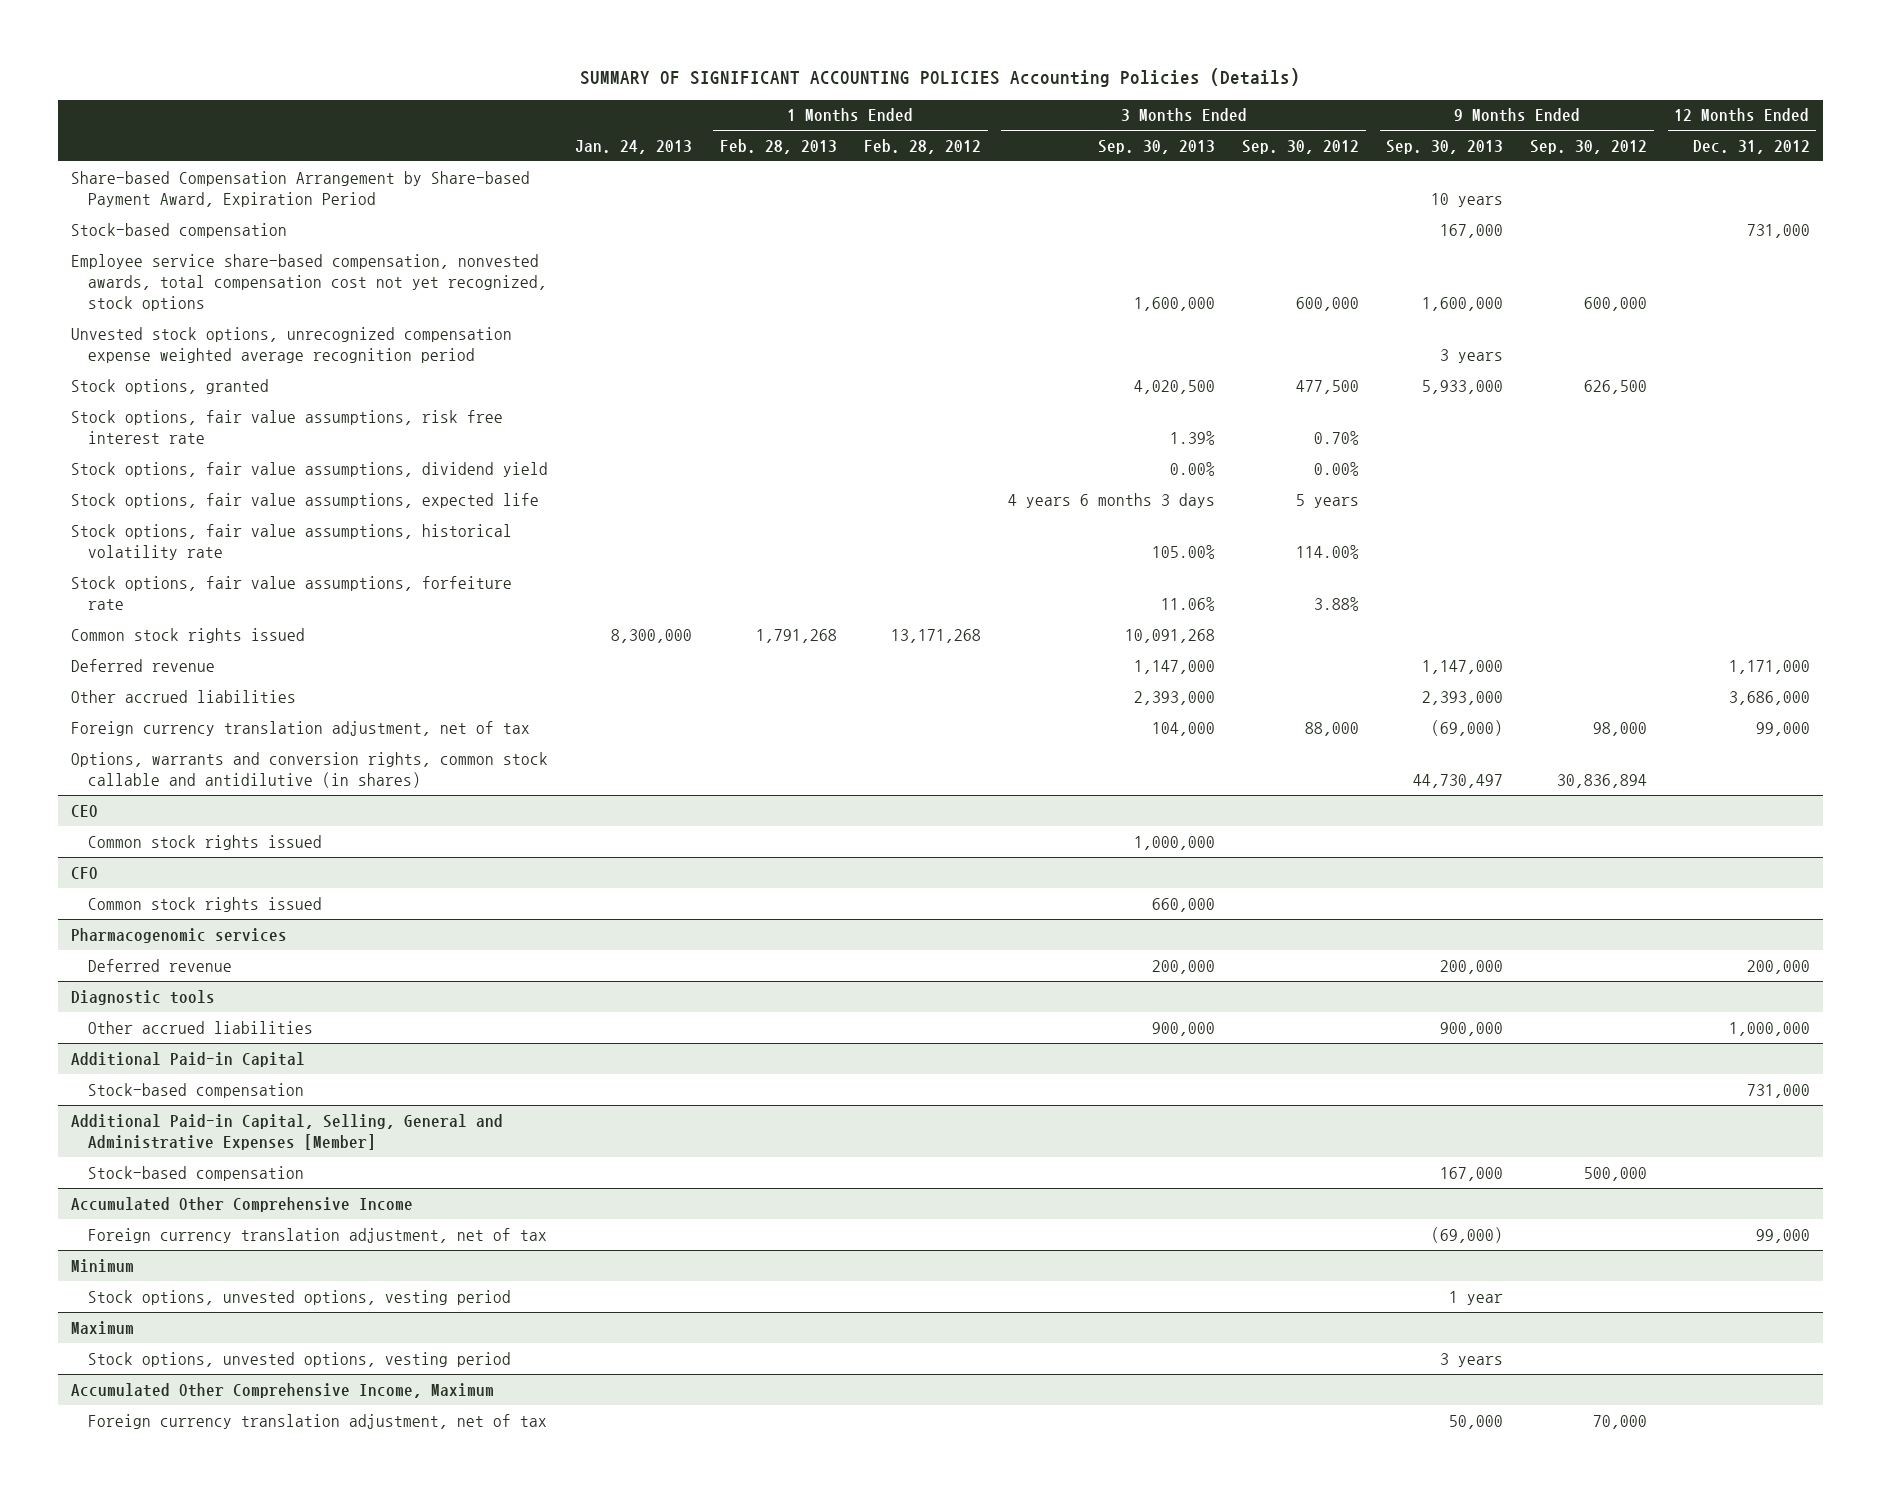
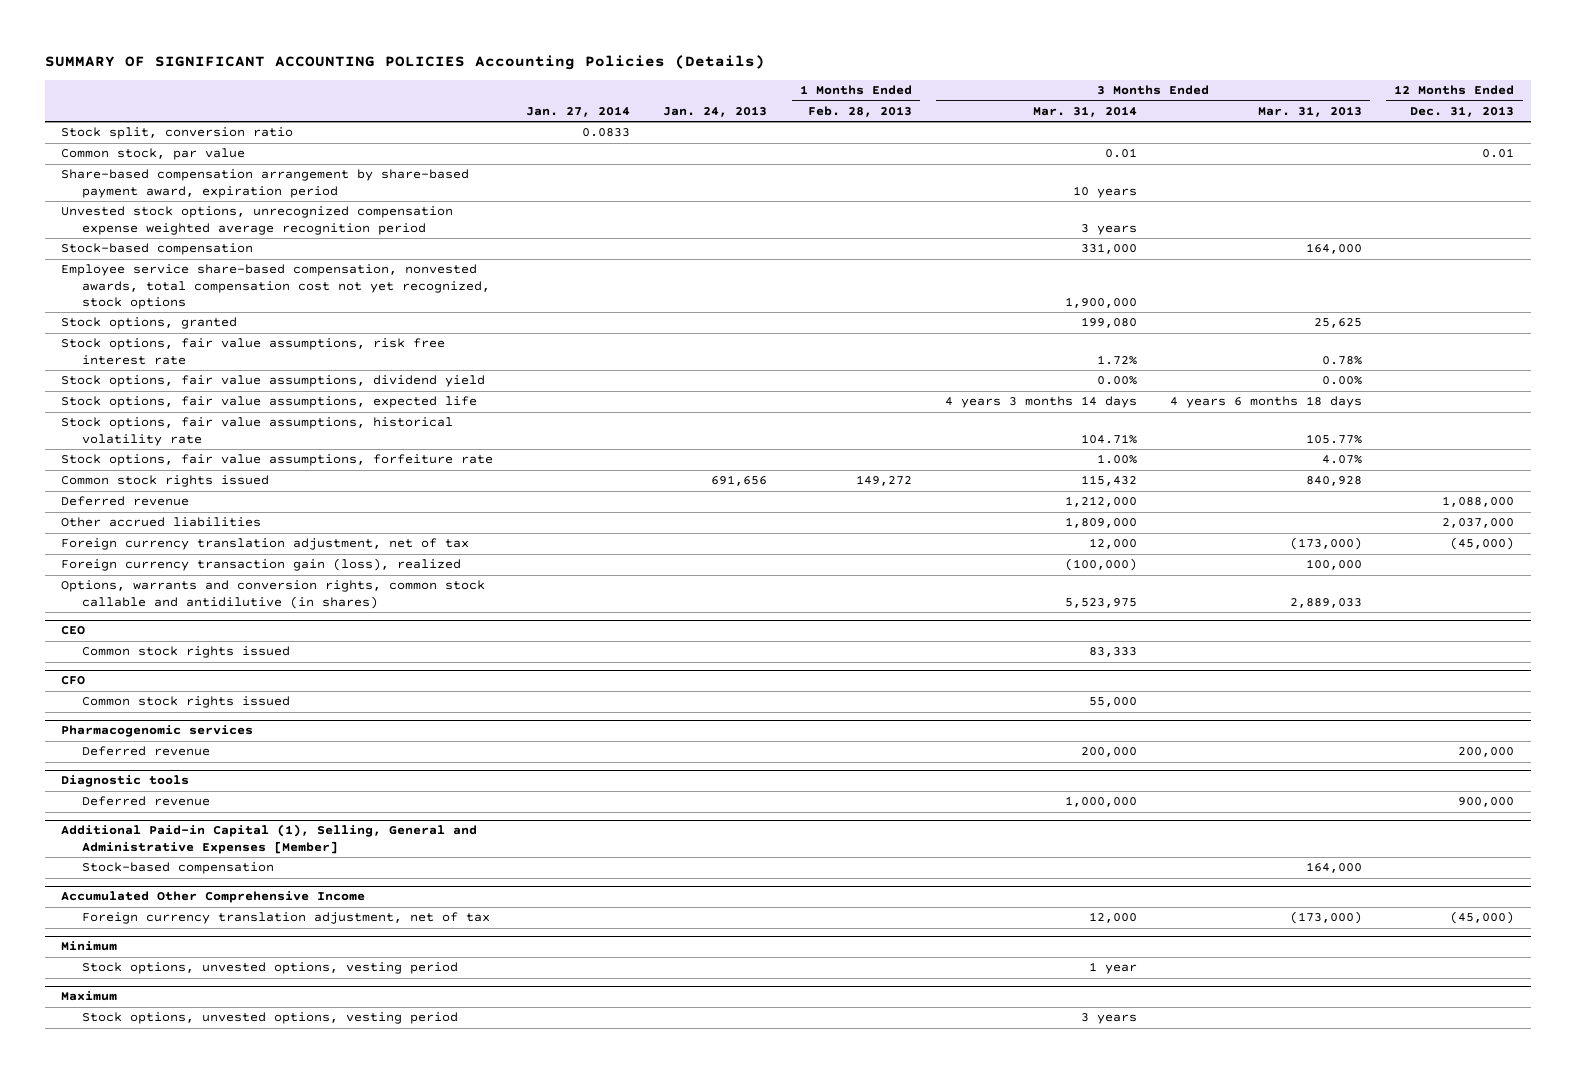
- | Jan. 24, 2013 | 1 Months Ended Feb. 28, 2013 | 1 Months Ended Feb. 28, 2012 | 3 Months Ended Sep. 30, 2013 | 3 Months Ended Sep. 30, 2012 | 9 Months Ended Sep. 30, 2013 | 9 Months Ended Sep. 30, 2012 | 12 Months Ended Dec. 31, 2012
+ | Jan. 27, 2014 | Jan. 24, 2013 | 1 Months Ended Feb. 28, 2013 | 3 Months Ended Mar. 31, 2014 | 3 Months Ended Mar. 31, 2013 | 12 Months Ended Dec. 31, 2013
- Share-based Compensation Arrangement by Share-based Payment Award, Expiration Period | | | | | | 10 years | |
+ Stock split, conversion ratio | 0.0833 | | | | |
+ Common stock, par value | | | | 0.01 | | 0.01
+ Share-based compensation arrangement by share-based payment award, expiration period | | | | 10 years | |
moved up: Unvested stock options, unrecognized compensation expense weighted average recognition period | | | | 3 years | |
- Common stock rights issued | 8,300,000 | 1,791,268 | 13,171,268 | 10,091,268 | | | |
+ Common stock rights issued | | 691,656 | 149,272 | 115,432 | 840,928 |
+ Foreign currency transaction gain (loss), realized | | | | (100,000) | 100,000 |
@ Diagnostic tools
- Other accrued liabilities | | | | 900,000 | | 900,000 | | 1,000,000
- Additional Paid-in Capital
- Stock-based compensation | | | | | | | | 731,000
- Additional Paid-in Capital, Selling, General and Administrative Expenses [Member]
@ Diagnostic tools
+ Deferred revenue | | | | 1,000,000 | | 900,000
+ Additional Paid-in Capital (1), Selling, General and Administrative Expenses [Member]
- Accumulated Other Comprehensive Income, Maximum
- Foreign currency translation adjustment, net of tax | | | | | | 50,000 | 70,000 |

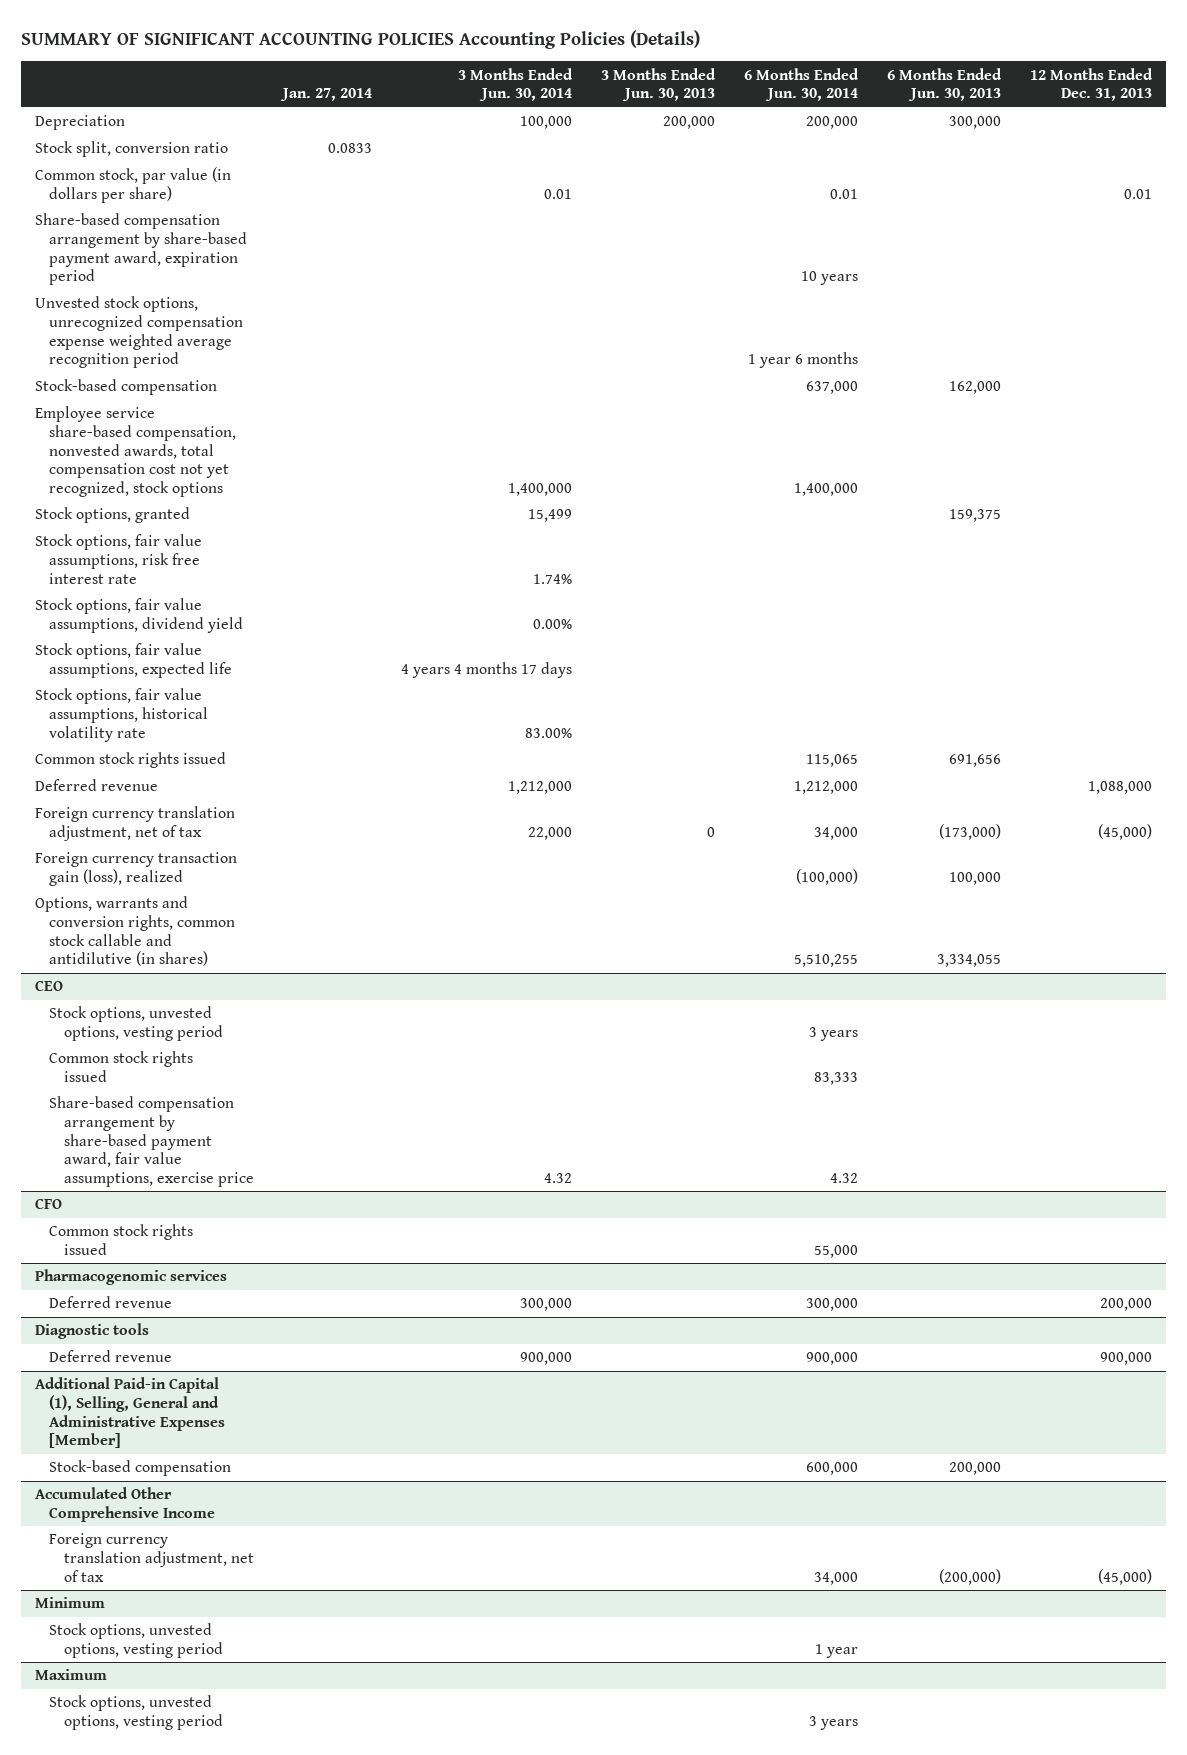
- | Jan. 27, 2014 | Jan. 24, 2013 | 1 Months Ended Feb. 28, 2013 | 3 Months Ended Mar. 31, 2014 | 3 Months Ended Mar. 31, 2013 | 12 Months Ended Dec. 31, 2013
+ | Jan. 27, 2014 | 3 Months Ended Jun. 30, 2014 | 3 Months Ended Jun. 30, 2013 | 6 Months Ended Jun. 30, 2014 | 6 Months Ended Jun. 30, 2013 | 12 Months Ended Dec. 31, 2013
+ Depreciation | | 100,000 | 200,000 | 200,000 | 300,000 |
- Common stock, par value | | | | 0.01 | | 0.01
+ Common stock, par value (in dollars per share) | | 0.01 | | 0.01 | | 0.01
- Stock options, fair value assumptions, forfeiture rate | | | | 1.00% | 4.07% |
- Other accrued liabilities | | | | 1,809,000 | | 2,037,000
@ CEO
+ Stock options, unvested options, vesting period | | | | 3 years | |
+ Share-based compensation arrangement by share-based payment award, fair value assumptions, exercise price | | 4.32 | | 4.32 | |

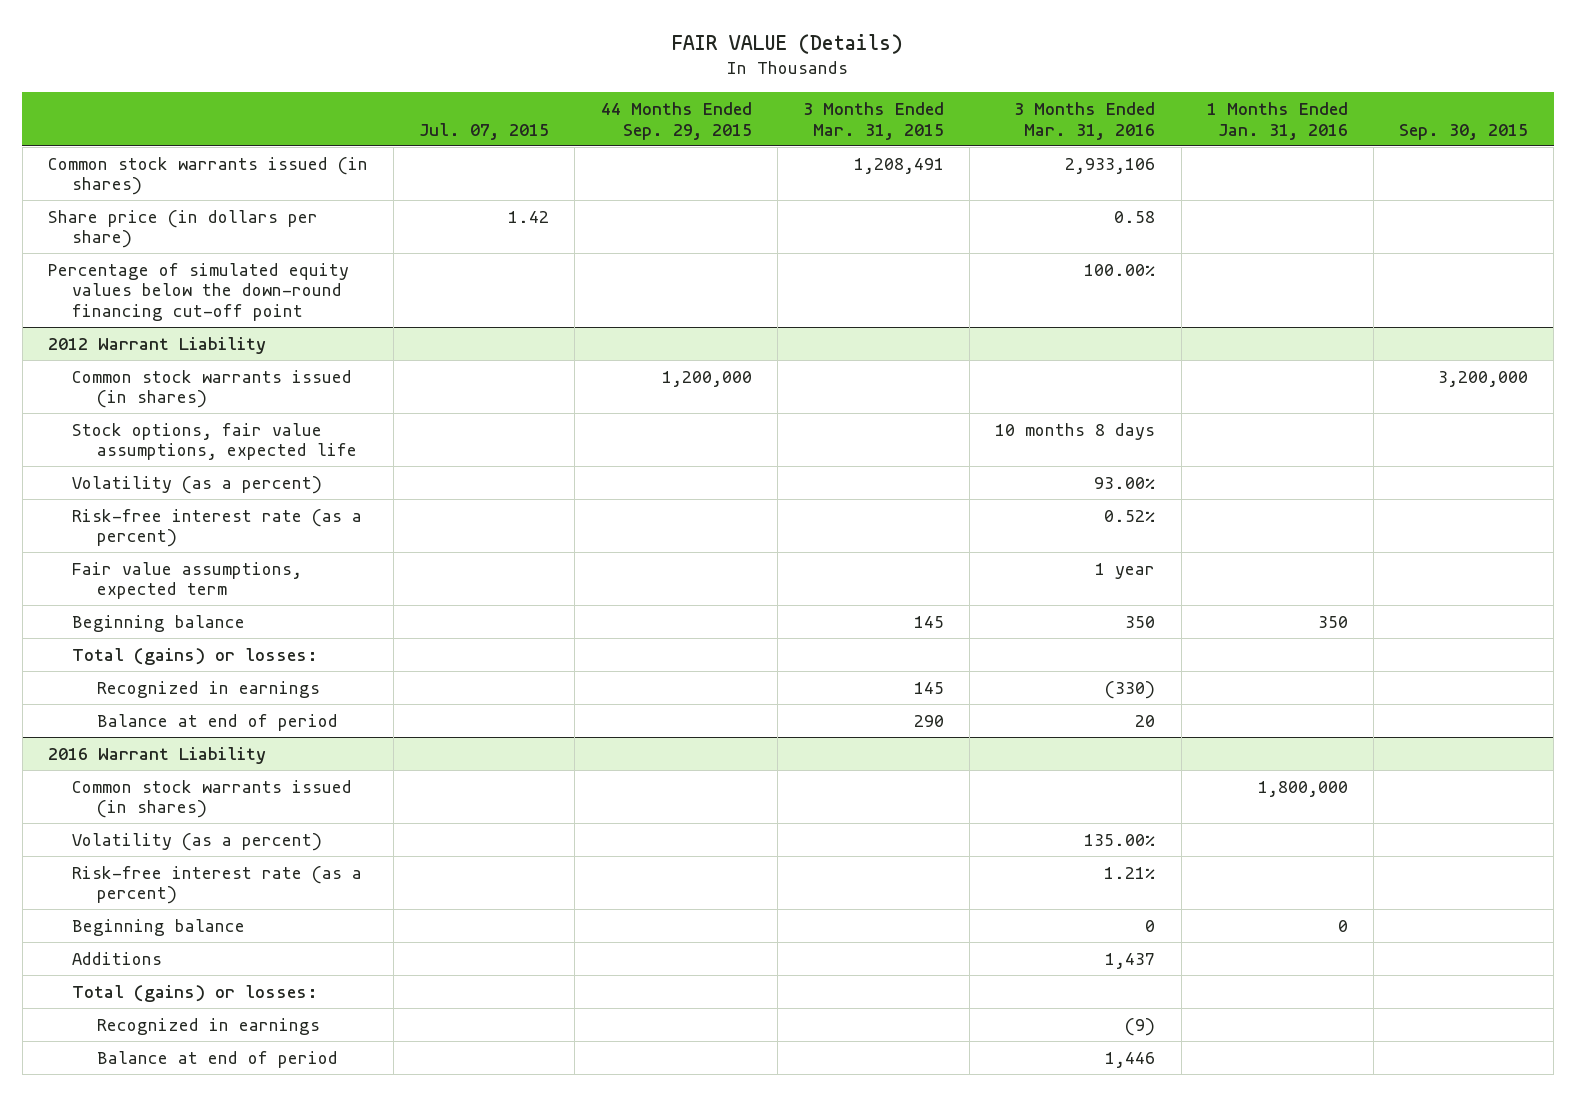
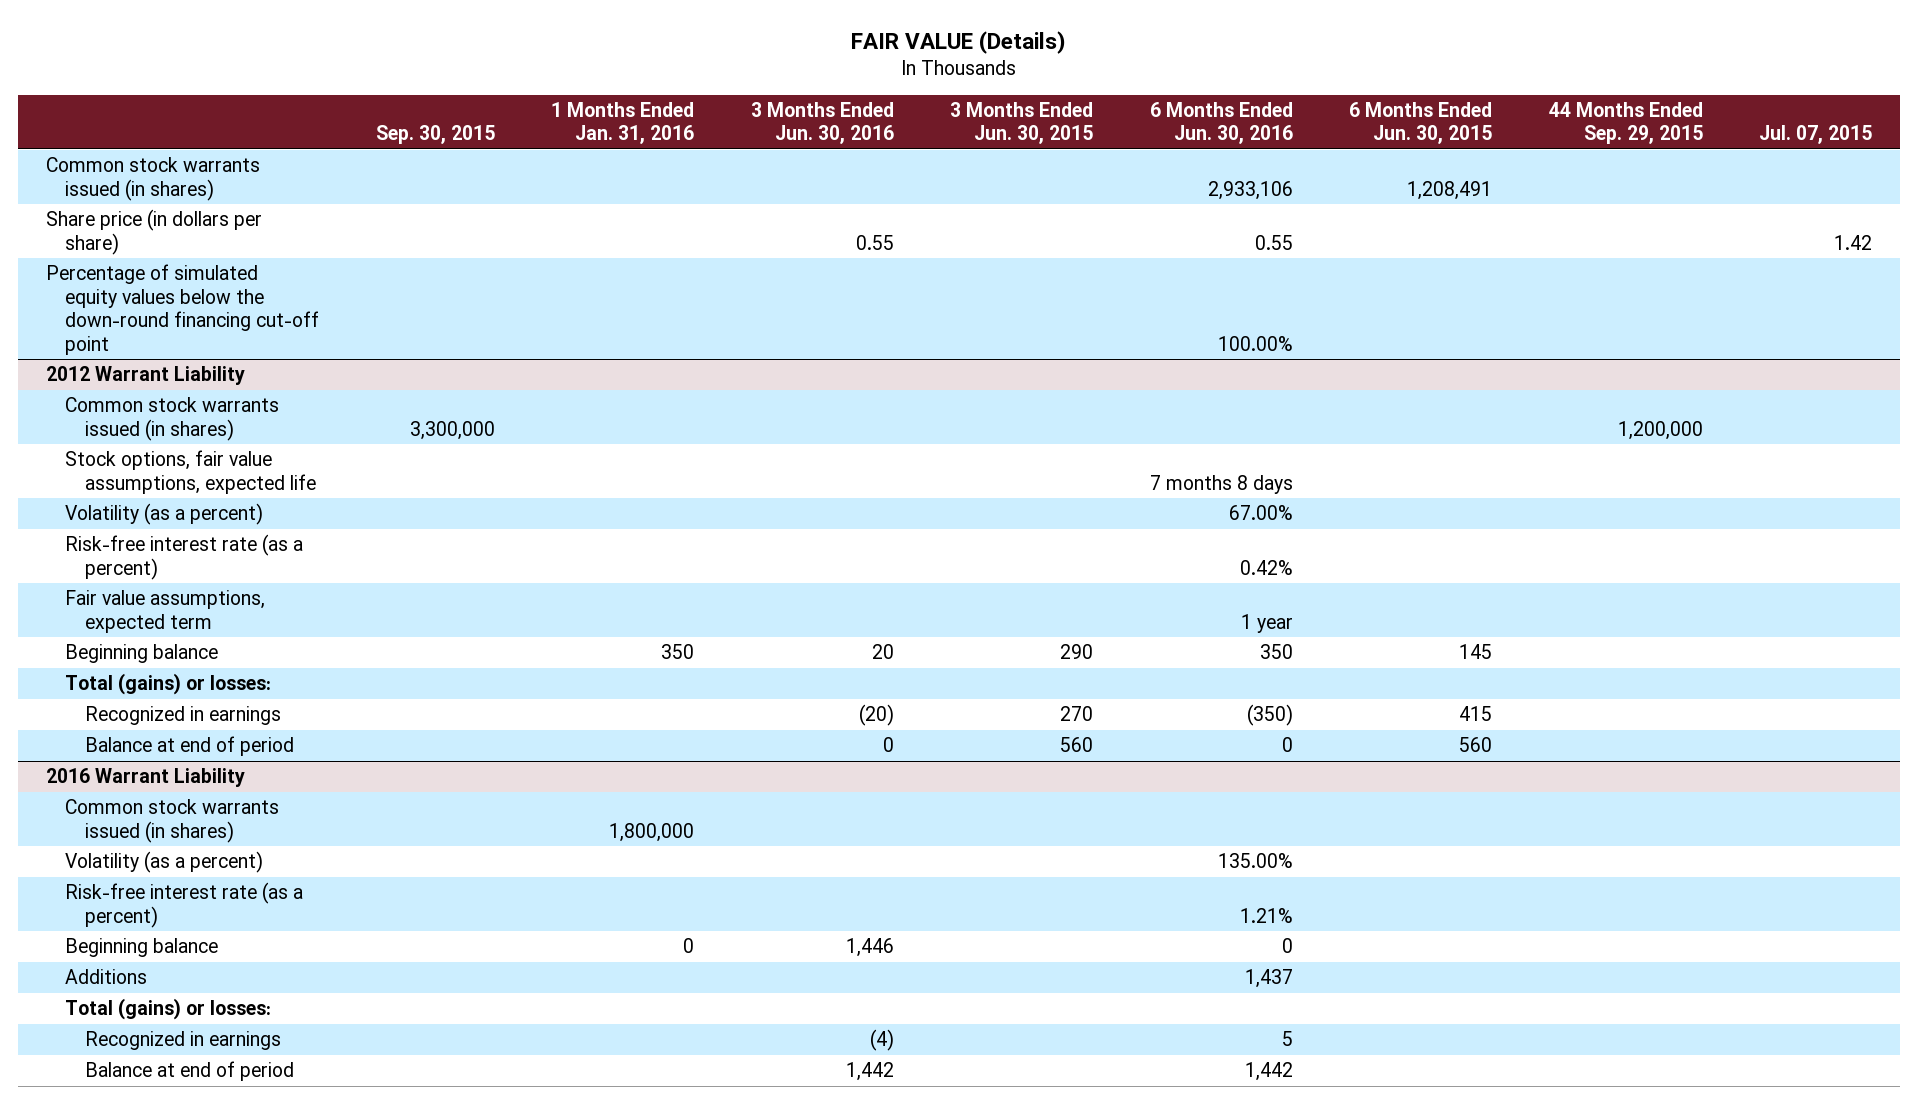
- | Jul. 07, 2015 | 44 Months Ended Sep. 29, 2015 | 3 Months Ended Mar. 31, 2015 | 3 Months Ended Mar. 31, 2016 | 1 Months Ended Jan. 31, 2016 | Sep. 30, 2015
+ | Sep. 30, 2015 | 1 Months Ended Jan. 31, 2016 | 3 Months Ended Jun. 30, 2016 | 3 Months Ended Jun. 30, 2015 | 6 Months Ended Jun. 30, 2016 | 6 Months Ended Jun. 30, 2015 | 44 Months Ended Sep. 29, 2015 | Jul. 07, 2015
@ 2012 Warrant Liability
- Common stock warrants issued (in shares) | | 1,200,000 | | | | 3,200,000
+ Common stock warrants issued (in shares) | 3,300,000 | | | | | | 1,200,000 |

